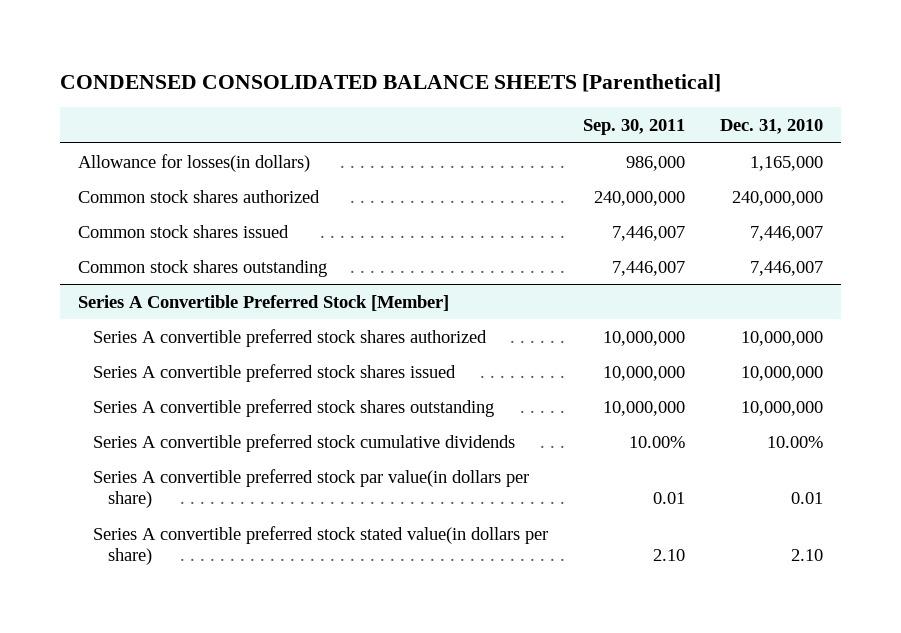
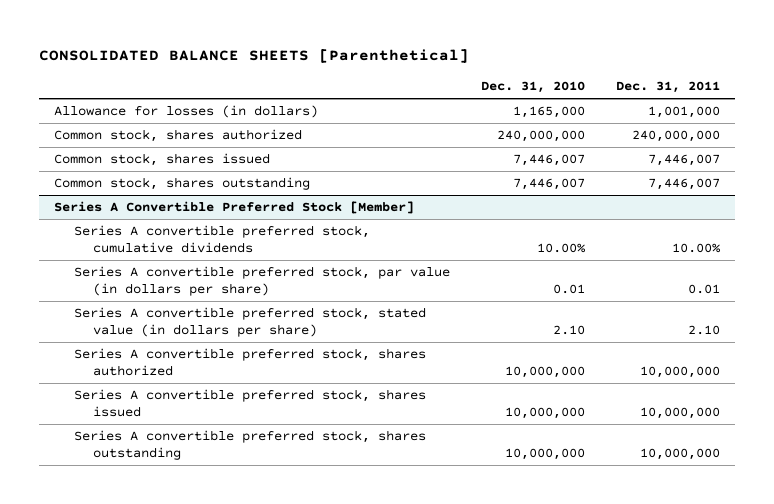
- CONDENSED CONSOLIDATED BALANCE SHEETS [Parenthetical]
+ CONSOLIDATED BALANCE SHEETS [Parenthetical]
- | Sep. 30, 2011 | Dec. 31, 2010
+ | Dec. 31, 2010 | Dec. 31, 2011
- Allowance for losses(in dollars) | 986,000 | 1,165,000
- Common stock shares authorized | 240,000,000 | 240,000,000
- Common stock shares issued | 7,446,007 | 7,446,007
- Common stock shares outstanding | 7,446,007 | 7,446,007
+ Allowance for losses (in dollars) | 1,165,000 | 1,001,000
+ Common stock, shares authorized | 240,000,000 | 240,000,000
+ Common stock, shares issued | 7,446,007 | 7,446,007
+ Common stock, shares outstanding | 7,446,007 | 7,446,007
@ Series A Convertible Preferred Stock [Member]
- Series A convertible preferred stock shares authorized | 10,000,000 | 10,000,000
- Series A convertible preferred stock shares issued | 10,000,000 | 10,000,000
- Series A convertible preferred stock shares outstanding | 10,000,000 | 10,000,000
- Series A convertible preferred stock cumulative dividends | 10.00% | 10.00%
- Series A convertible preferred stock par value(in dollars per share) | 0.01 | 0.01
- Series A convertible preferred stock stated value(in dollars per share) | 2.10 | 2.10
+ Series A convertible preferred stock, cumulative dividends | 10.00% | 10.00%
+ Series A convertible preferred stock, par value (in dollars per share) | 0.01 | 0.01
+ Series A convertible preferred stock, stated value (in dollars per share) | 2.10 | 2.10
+ Series A convertible preferred stock, shares authorized | 10,000,000 | 10,000,000
+ Series A convertible preferred stock, shares issued | 10,000,000 | 10,000,000
+ Series A convertible preferred stock, shares outstanding | 10,000,000 | 10,000,000

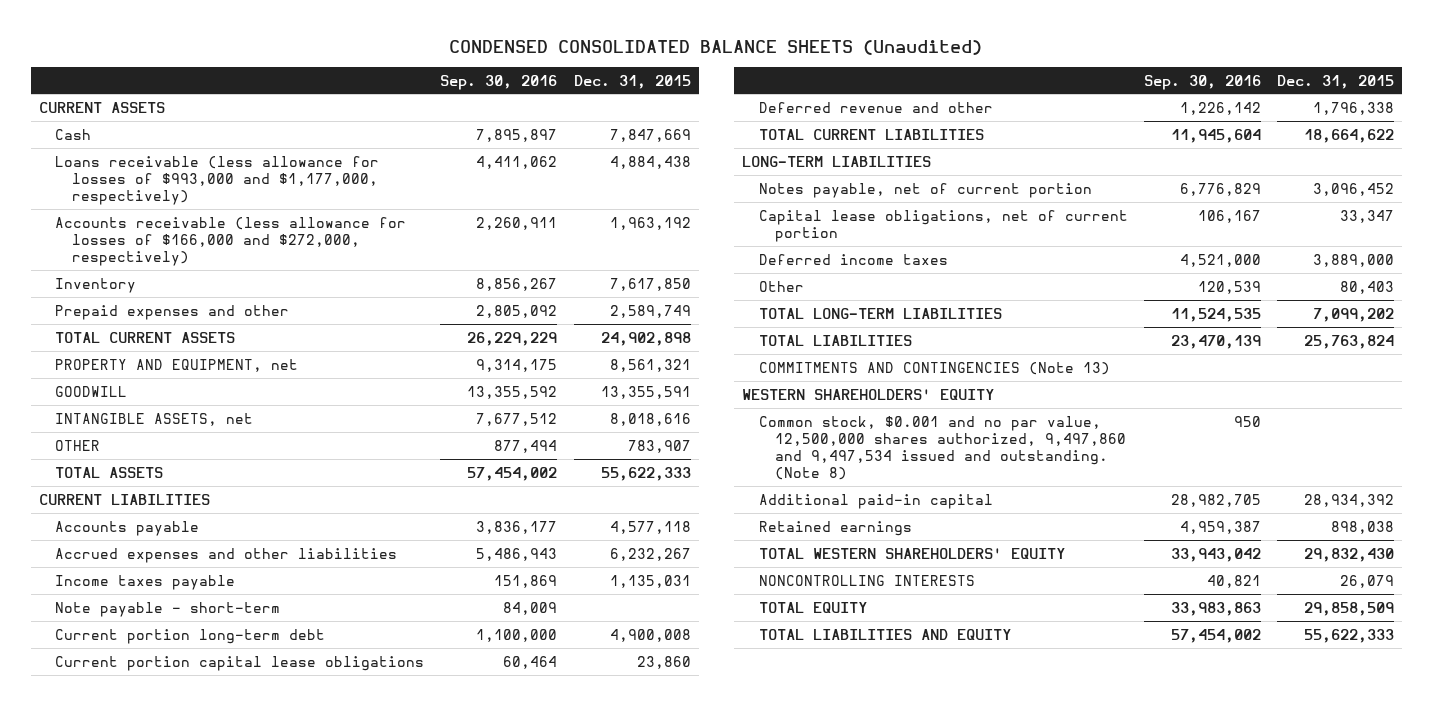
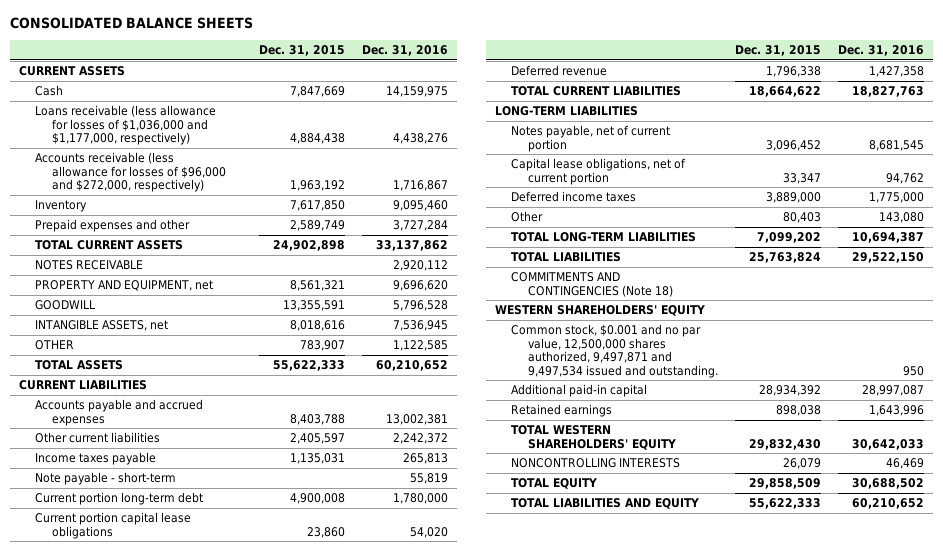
- CONDENSED CONSOLIDATED BALANCE SHEETS (Unaudited)
+ CONSOLIDATED BALANCE SHEETS
- | Sep. 30, 2016 | Dec. 31, 2015
+ | Dec. 31, 2015 | Dec. 31, 2016
- Loans receivable (less allowance for losses of $993,000 and $1,177,000, respectively) | 4,411,062 | 4,884,438
- Accounts receivable (less allowance for losses of $166,000 and $272,000, respectively) | 2,260,911 | 1,963,192
+ Loans receivable (less allowance for losses of $1,036,000 and $1,177,000, respectively) | 4,884,438 | 4,438,276
+ Accounts receivable (less allowance for losses of $96,000 and $272,000, respectively) | 1,963,192 | 1,716,867
+ NOTES RECEIVABLE | | 2,920,112
- Accounts payable | 3,836,177 | 4,577,118
- Accrued expenses and other liabilities | 5,486,943 | 6,232,267
+ Accounts payable and accrued expenses | 8,403,788 | 13,002,381
+ Other current liabilities | 2,405,597 | 2,242,372
- Deferred revenue and other | 1,226,142 | 1,796,338
+ Deferred revenue | 1,796,338 | 1,427,358
- COMMITMENTS AND CONTINGENCIES (Note 13)
+ COMMITMENTS AND CONTINGENCIES (Note 18)
- Common stock, $0.001 and no par value, 12,500,000 shares authorized, 9,497,860 and 9,497,534 issued and outstanding. (Note 8) | 950 |
+ Common stock, $0.001 and no par value, 12,500,000 shares authorized, 9,497,871 and 9,497,534 issued and outstanding. | | 950

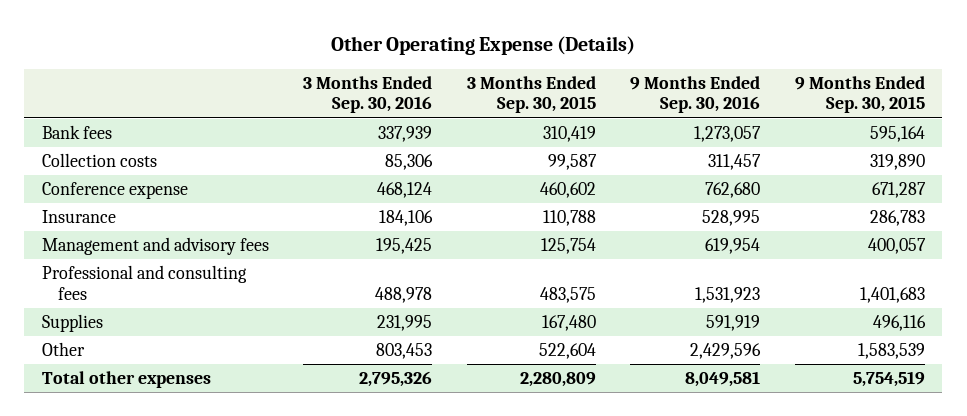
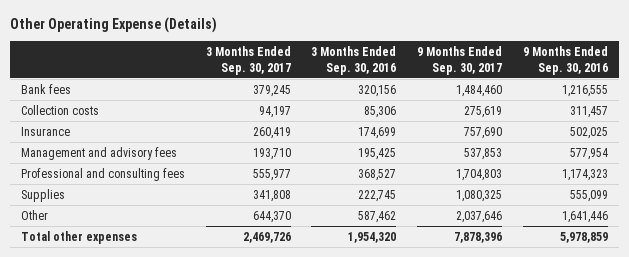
- | 3 Months Ended Sep. 30, 2016 | 3 Months Ended Sep. 30, 2015 | 9 Months Ended Sep. 30, 2016 | 9 Months Ended Sep. 30, 2015
+ | 3 Months Ended Sep. 30, 2017 | 3 Months Ended Sep. 30, 2016 | 9 Months Ended Sep. 30, 2017 | 9 Months Ended Sep. 30, 2016
- Bank fees | 337,939 | 310,419 | 1,273,057 | 595,164
+ Bank fees | 379,245 | 320,156 | 1,484,460 | 1,216,555
- Conference expense | 468,124 | 460,602 | 762,680 | 671,287
- Insurance | 184,106 | 110,788 | 528,995 | 286,783
- Management and advisory fees | 195,425 | 125,754 | 619,954 | 400,057
- Professional and consulting fees | 488,978 | 483,575 | 1,531,923 | 1,401,683
- Supplies | 231,995 | 167,480 | 591,919 | 496,116
- Other | 803,453 | 522,604 | 2,429,596 | 1,583,539
- Total other expenses | 2,795,326 | 2,280,809 | 8,049,581 | 5,754,519
+ Insurance | 260,419 | 174,699 | 757,690 | 502,025
+ Management and advisory fees | 193,710 | 195,425 | 537,853 | 577,954
+ Professional and consulting fees | 555,977 | 368,527 | 1,704,803 | 1,174,323
+ Supplies | 341,808 | 222,745 | 1,080,325 | 555,099
+ Other | 644,370 | 587,462 | 2,037,646 | 1,641,446
+ Total other expenses | 2,469,726 | 1,954,320 | 7,878,396 | 5,978,859

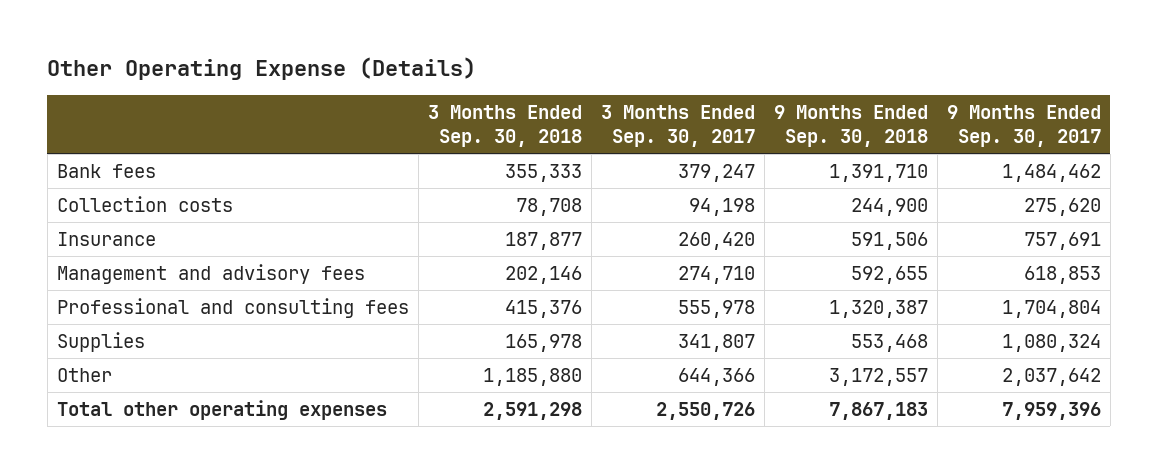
- | 3 Months Ended Sep. 30, 2017 | 3 Months Ended Sep. 30, 2016 | 9 Months Ended Sep. 30, 2017 | 9 Months Ended Sep. 30, 2016
+ | 3 Months Ended Sep. 30, 2018 | 3 Months Ended Sep. 30, 2017 | 9 Months Ended Sep. 30, 2018 | 9 Months Ended Sep. 30, 2017
- Bank fees | 379,245 | 320,156 | 1,484,460 | 1,216,555
- Collection costs | 94,197 | 85,306 | 275,619 | 311,457
- Insurance | 260,419 | 174,699 | 757,690 | 502,025
- Management and advisory fees | 193,710 | 195,425 | 537,853 | 577,954
- Professional and consulting fees | 555,977 | 368,527 | 1,704,803 | 1,174,323
- Supplies | 341,808 | 222,745 | 1,080,325 | 555,099
- Other | 644,370 | 587,462 | 2,037,646 | 1,641,446
- Total other expenses | 2,469,726 | 1,954,320 | 7,878,396 | 5,978,859
+ Bank fees | 355,333 | 379,247 | 1,391,710 | 1,484,462
+ Collection costs | 78,708 | 94,198 | 244,900 | 275,620
+ Insurance | 187,877 | 260,420 | 591,506 | 757,691
+ Management and advisory fees | 202,146 | 274,710 | 592,655 | 618,853
+ Professional and consulting fees | 415,376 | 555,978 | 1,320,387 | 1,704,804
+ Supplies | 165,978 | 341,807 | 553,468 | 1,080,324
+ Other | 1,185,880 | 644,366 | 3,172,557 | 2,037,642
+ Total other operating expenses | 2,591,298 | 2,550,726 | 7,867,183 | 7,959,396

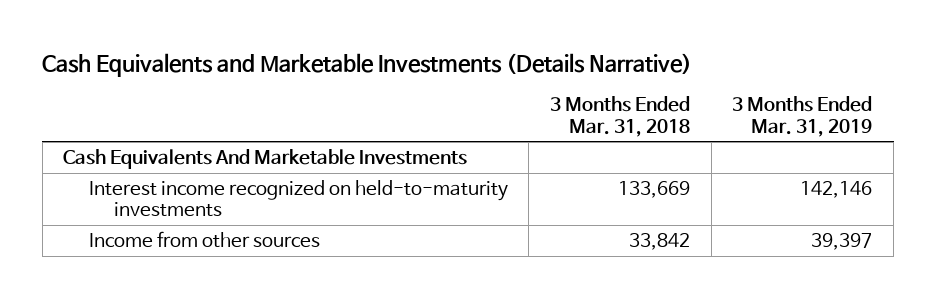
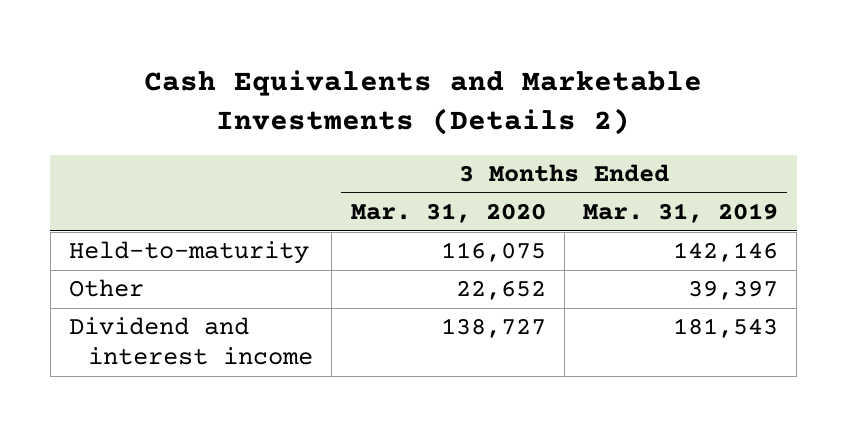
- Cash Equivalents and Marketable Investments (Details Narrative)
+ Cash Equivalents and Marketable Investments (Details 2)
- | 3 Months Ended Mar. 31, 2018 | 3 Months Ended Mar. 31, 2019
+ | 3 Months Ended Mar. 31, 2020 | 3 Months Ended Mar. 31, 2019
- Cash Equivalents And Marketable Investments
- Interest income recognized on held-to-maturity investments | 133,669 | 142,146
- Income from other sources | 33,842 | 39,397
+ Held-to-maturity | 116,075 | 142,146
+ Other | 22,652 | 39,397
+ Dividend and interest income | 138,727 | 181,543

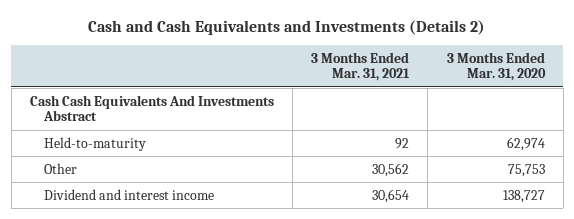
- Cash Equivalents and Marketable Investments (Details 2)
+ Cash and Cash Equivalents and Investments (Details 2)
- | 3 Months Ended Mar. 31, 2020 | 3 Months Ended Mar. 31, 2019
+ | 3 Months Ended Mar. 31, 2021 | 3 Months Ended Mar. 31, 2020
- Held-to-maturity | 116,075 | 142,146
- Other | 22,652 | 39,397
+ Cash Cash Equivalents And Investments Abstract
+ Held-to-maturity | 92 | 62,974
+ Other | 30,562 | 75,753

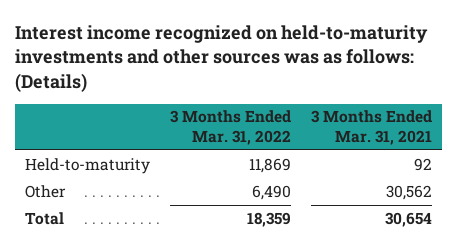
- Cash and Cash Equivalents and Investments (Details 2)
+ Interest income recognized on held-to-maturity investments and other sources was as follows: (Details)
- | 3 Months Ended Mar. 31, 2021 | 3 Months Ended Mar. 31, 2020
+ | 3 Months Ended Mar. 31, 2022 | 3 Months Ended Mar. 31, 2021
- Cash Cash Equivalents And Investments Abstract
- Dividend and interest income | 30,654 | 138,727
+ Total | 18,359 | 30,654

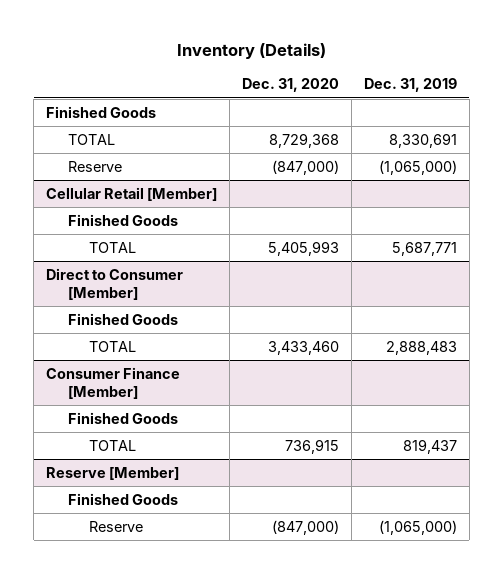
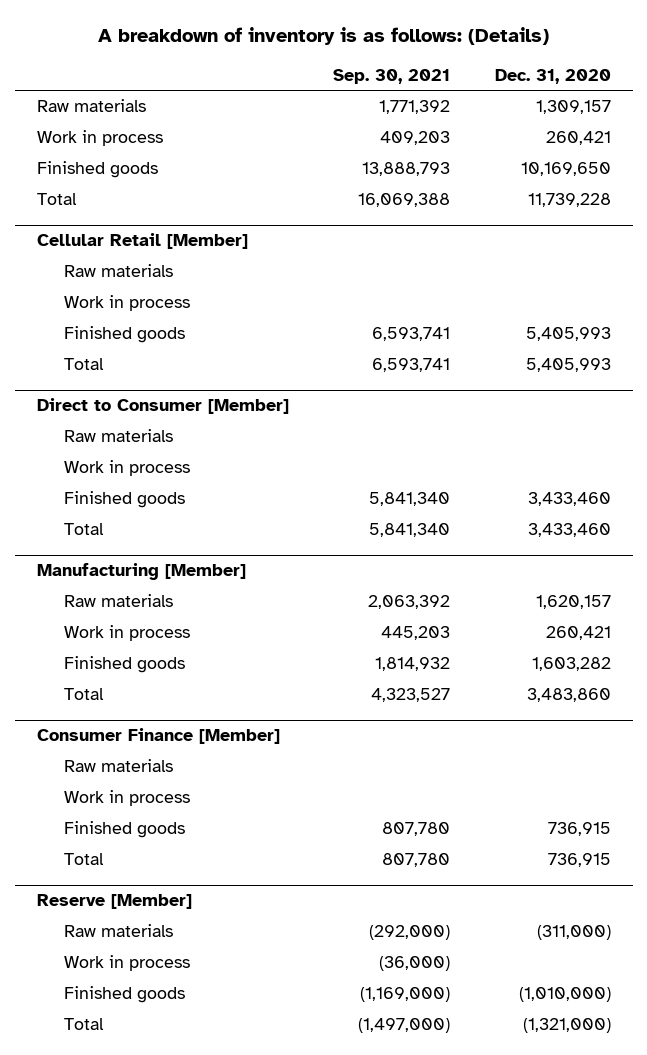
- Inventory (Details)
+ A breakdown of inventory is as follows: (Details)
- | Dec. 31, 2020 | Dec. 31, 2019
+ | Sep. 30, 2021 | Dec. 31, 2020
- Finished Goods
- TOTAL | 8,729,368 | 8,330,691
- Reserve | (847,000) | (1,065,000)
+ Raw materials | 1,771,392 | 1,309,157
+ Work in process | 409,203 | 260,421
+ Finished goods | 13,888,793 | 10,169,650
+ Total | 16,069,388 | 11,739,228
@ Cellular Retail [Member]
- Finished Goods
- TOTAL | 5,405,993 | 5,687,771
+ Raw materials
+ Work in process
+ Finished goods | 6,593,741 | 5,405,993
+ Total | 6,593,741 | 5,405,993
@ Direct to Consumer [Member]
- Finished Goods
- TOTAL | 3,433,460 | 2,888,483
+ Raw materials
+ Work in process
+ Finished goods | 5,841,340 | 3,433,460
+ Total | 5,841,340 | 3,433,460
+ Manufacturing [Member]
+ Raw materials | 2,063,392 | 1,620,157
+ Work in process | 445,203 | 260,421
+ Finished goods | 1,814,932 | 1,603,282
+ Total | 4,323,527 | 3,483,860
@ Consumer Finance [Member]
- Finished Goods
- TOTAL | 736,915 | 819,437
+ Raw materials
+ Work in process
+ Finished goods | 807,780 | 736,915
+ Total | 807,780 | 736,915
@ Reserve [Member]
- Finished Goods
- Reserve | (847,000) | (1,065,000)
+ Raw materials | (292,000) | (311,000)
+ Work in process | (36,000) |
+ Finished goods | (1,169,000) | (1,010,000)
+ Total | (1,497,000) | (1,321,000)

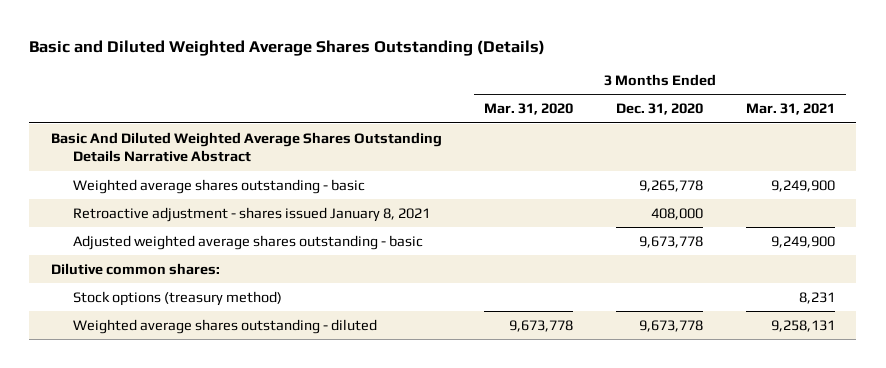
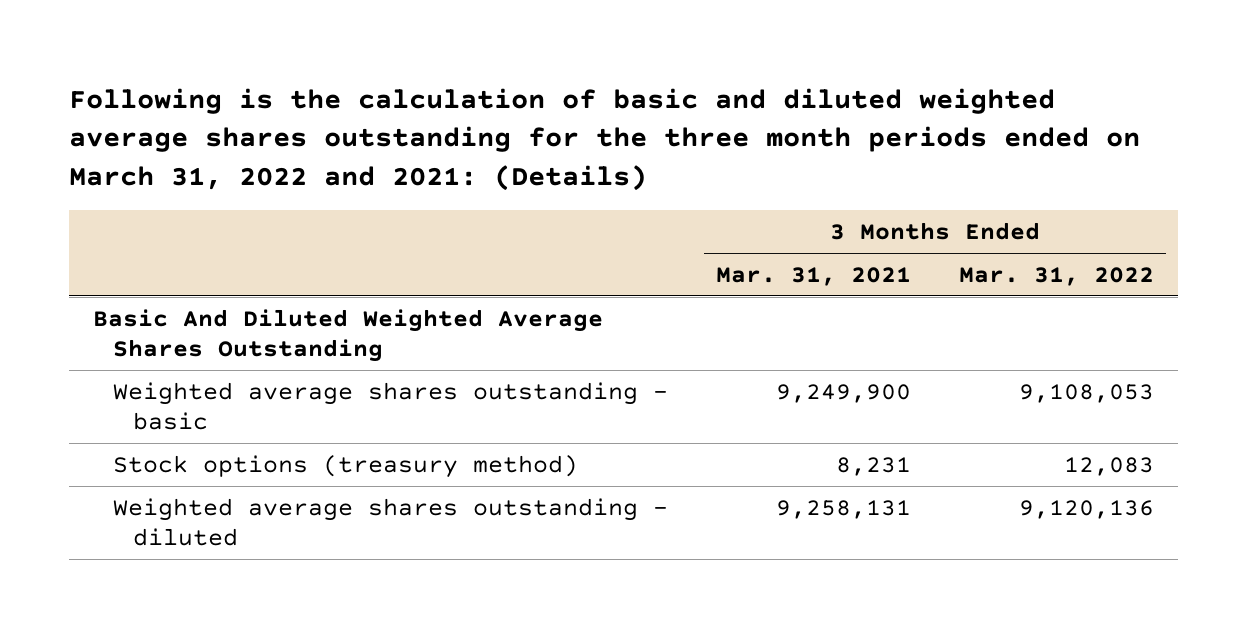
- Basic and Diluted Weighted Average Shares Outstanding (Details)
+ Following is the calculation of basic and diluted weighted average shares outstanding for the three month periods ended on March 31, 2022 and 2021: (Details)
- | 3 Months Ended Mar. 31, 2020 | 3 Months Ended Dec. 31, 2020 | 3 Months Ended Mar. 31, 2021
+ | 3 Months Ended Mar. 31, 2021 | 3 Months Ended Mar. 31, 2022
- Basic And Diluted Weighted Average Shares Outstanding Details Narrative Abstract
+ Basic And Diluted Weighted Average Shares Outstanding
- Retroactive adjustment - shares issued January 8, 2021 | | 408,000 |
- Adjusted weighted average shares outstanding - basic | | 9,673,778 | 9,249,900
- Dilutive common shares:

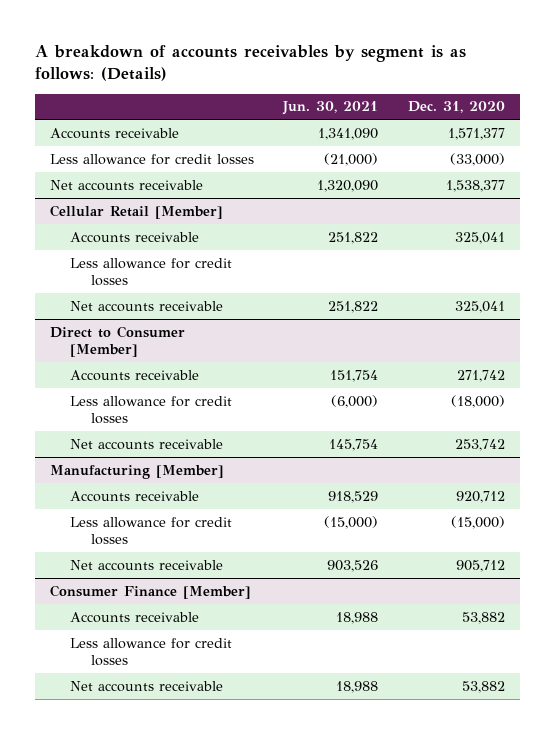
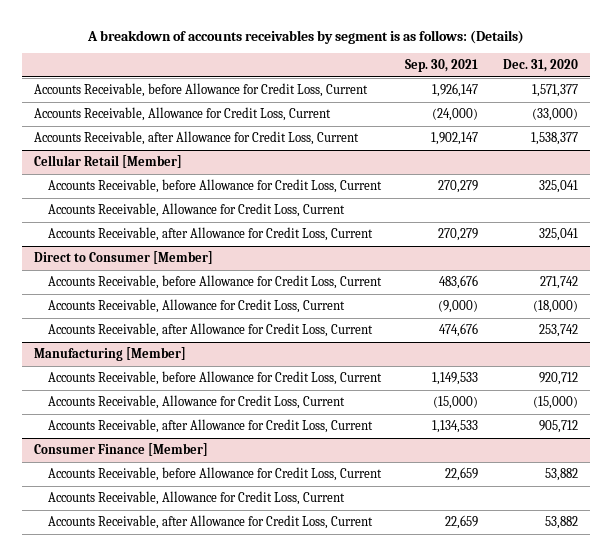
- | Jun. 30, 2021 | Dec. 31, 2020
+ | Sep. 30, 2021 | Dec. 31, 2020
- Accounts receivable | 1,341,090 | 1,571,377
- Less allowance for credit losses | (21,000) | (33,000)
- Net accounts receivable | 1,320,090 | 1,538,377
+ Accounts Receivable, before Allowance for Credit Loss, Current | 1,926,147 | 1,571,377
+ Accounts Receivable, Allowance for Credit Loss, Current | (24,000) | (33,000)
+ Accounts Receivable, after Allowance for Credit Loss, Current | 1,902,147 | 1,538,377
@ Cellular Retail [Member]
- Accounts receivable | 251,822 | 325,041
- Less allowance for credit losses
- Net accounts receivable | 251,822 | 325,041
+ Accounts Receivable, before Allowance for Credit Loss, Current | 270,279 | 325,041
+ Accounts Receivable, Allowance for Credit Loss, Current
+ Accounts Receivable, after Allowance for Credit Loss, Current | 270,279 | 325,041
@ Direct to Consumer [Member]
- Accounts receivable | 151,754 | 271,742
- Less allowance for credit losses | (6,000) | (18,000)
- Net accounts receivable | 145,754 | 253,742
+ Accounts Receivable, before Allowance for Credit Loss, Current | 483,676 | 271,742
+ Accounts Receivable, Allowance for Credit Loss, Current | (9,000) | (18,000)
+ Accounts Receivable, after Allowance for Credit Loss, Current | 474,676 | 253,742
@ Manufacturing [Member]
- Accounts receivable | 918,529 | 920,712
- Less allowance for credit losses | (15,000) | (15,000)
- Net accounts receivable | 903,526 | 905,712
+ Accounts Receivable, before Allowance for Credit Loss, Current | 1,149,533 | 920,712
+ Accounts Receivable, Allowance for Credit Loss, Current | (15,000) | (15,000)
+ Accounts Receivable, after Allowance for Credit Loss, Current | 1,134,533 | 905,712
@ Consumer Finance [Member]
- Accounts receivable | 18,988 | 53,882
- Less allowance for credit losses
- Net accounts receivable | 18,988 | 53,882
+ Accounts Receivable, before Allowance for Credit Loss, Current | 22,659 | 53,882
+ Accounts Receivable, Allowance for Credit Loss, Current
+ Accounts Receivable, after Allowance for Credit Loss, Current | 22,659 | 53,882

